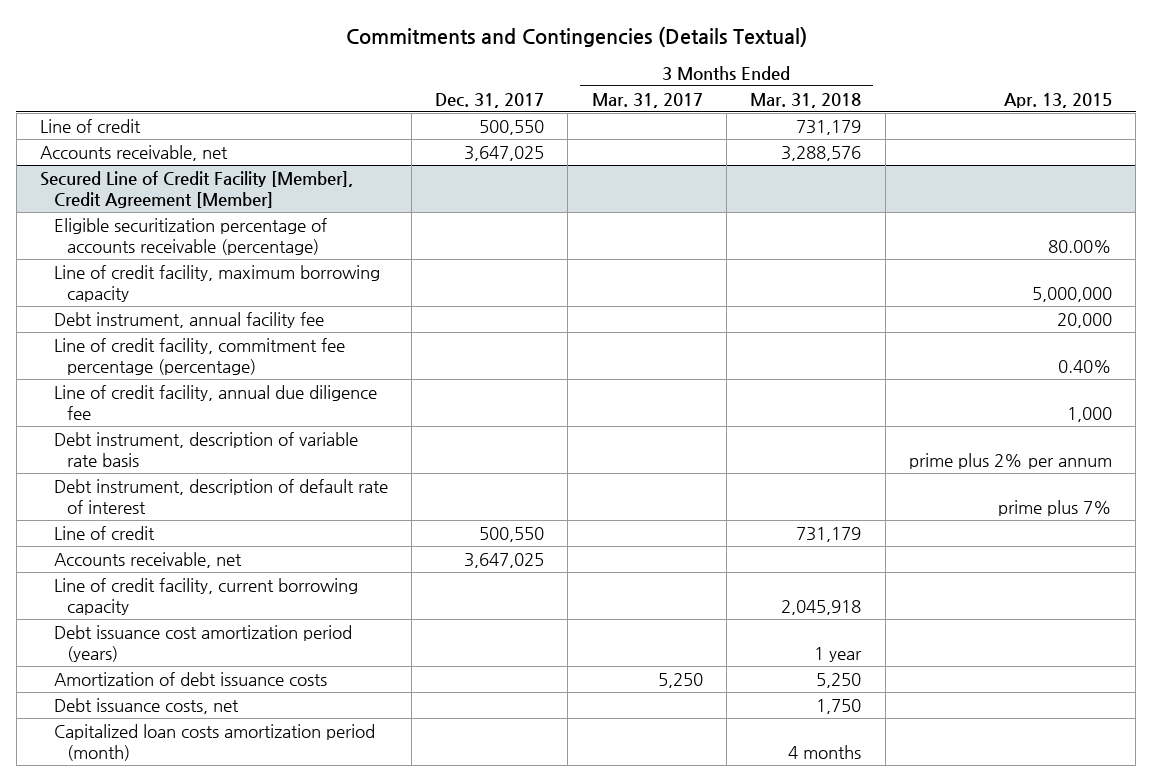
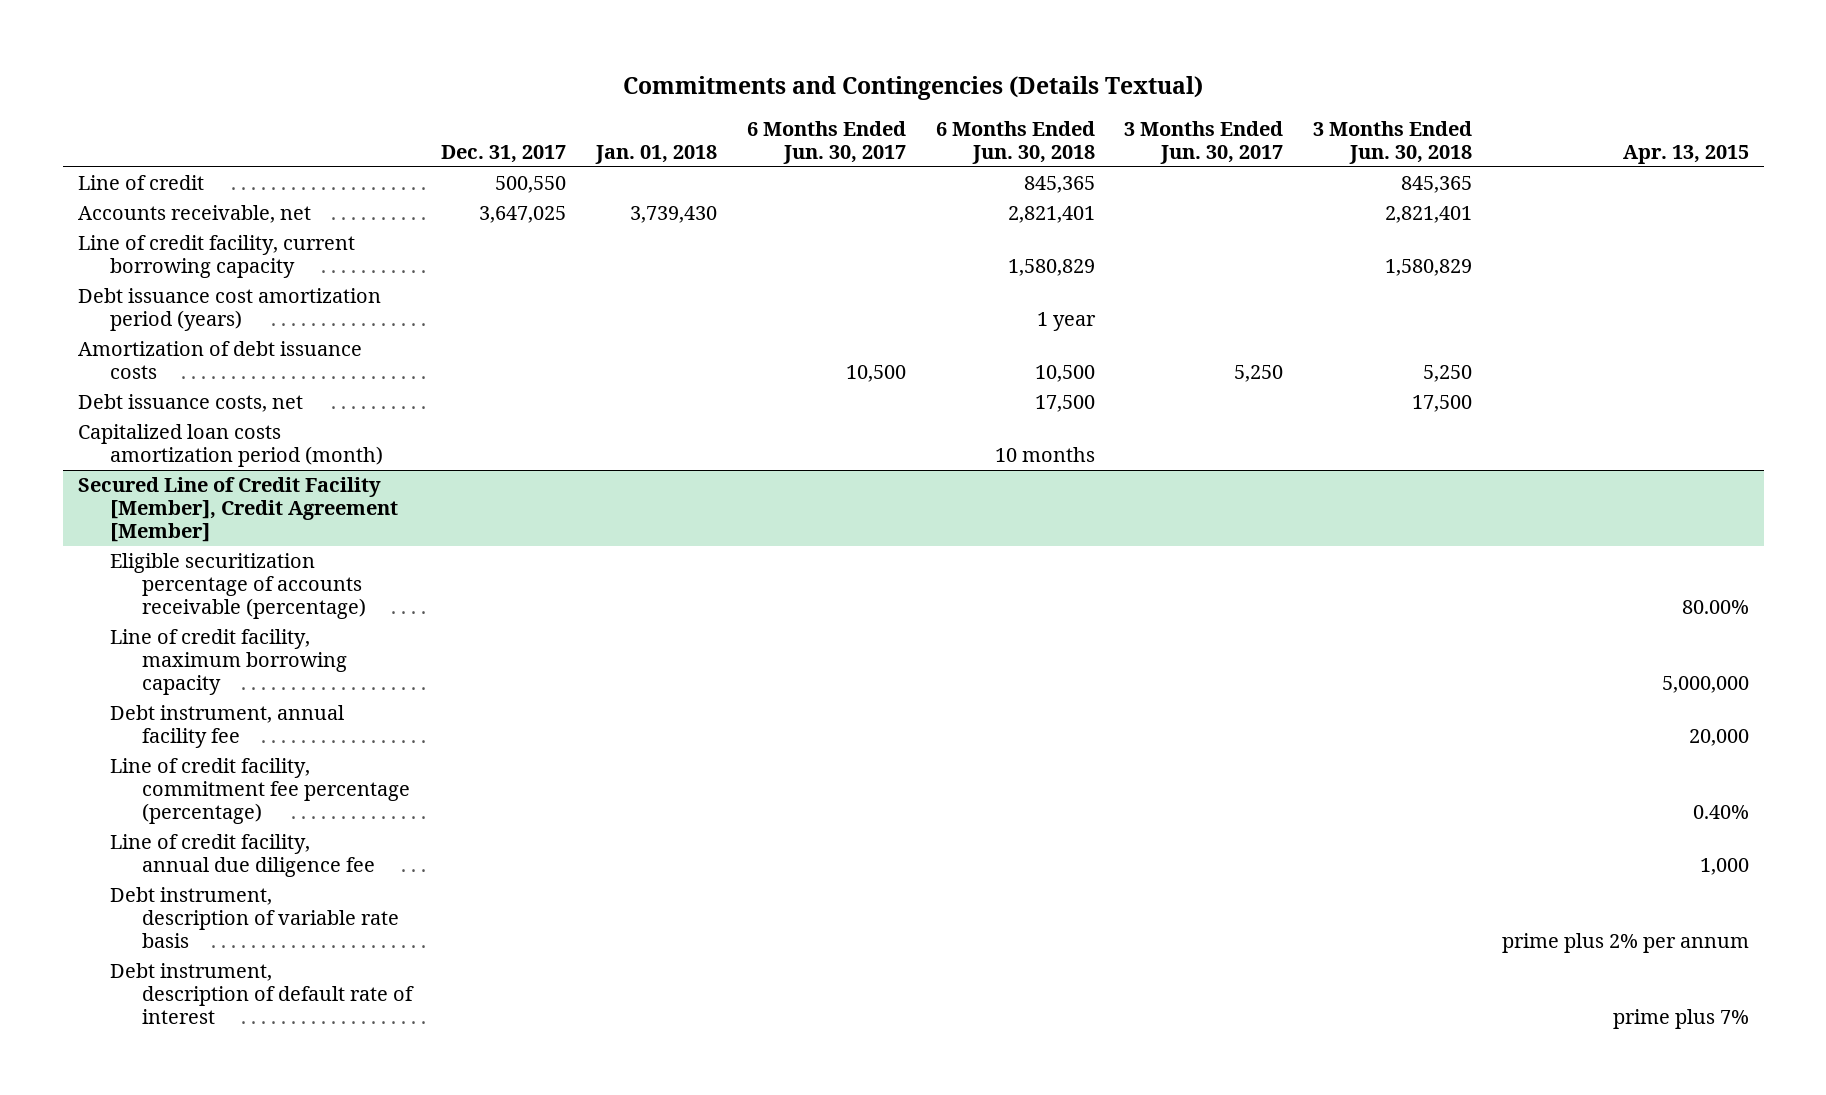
- | Dec. 31, 2017 | 3 Months Ended Mar. 31, 2017 | 3 Months Ended Mar. 31, 2018 | Apr. 13, 2015
+ | Dec. 31, 2017 | Jan. 01, 2018 | 6 Months Ended Jun. 30, 2017 | 6 Months Ended Jun. 30, 2018 | 3 Months Ended Jun. 30, 2017 | 3 Months Ended Jun. 30, 2018 | Apr. 13, 2015
+ Line of credit facility, current borrowing capacity | | | | 1,580,829 | | 1,580,829 |
+ Debt issuance cost amortization period (years) | | | | 1 year | | |
+ Amortization of debt issuance costs | | | 10,500 | 10,500 | 5,250 | 5,250 |
+ Debt issuance costs, net | | | | 17,500 | | 17,500 |
+ Capitalized loan costs amortization period (month) | | | | 10 months | | |
@ Secured Line of Credit Facility [Member], Credit Agreement [Member]
- Line of credit | 500,550 | | 731,179 |
- Accounts receivable, net | 3,647,025 | | |
- Line of credit facility, current borrowing capacity | | | 2,045,918 |
- Debt issuance cost amortization period (years) | | | 1 year |
- Amortization of debt issuance costs | | 5,250 | 5,250 |
- Debt issuance costs, net | | | 1,750 |
- Capitalized loan costs amortization period (month) | | | 4 months |

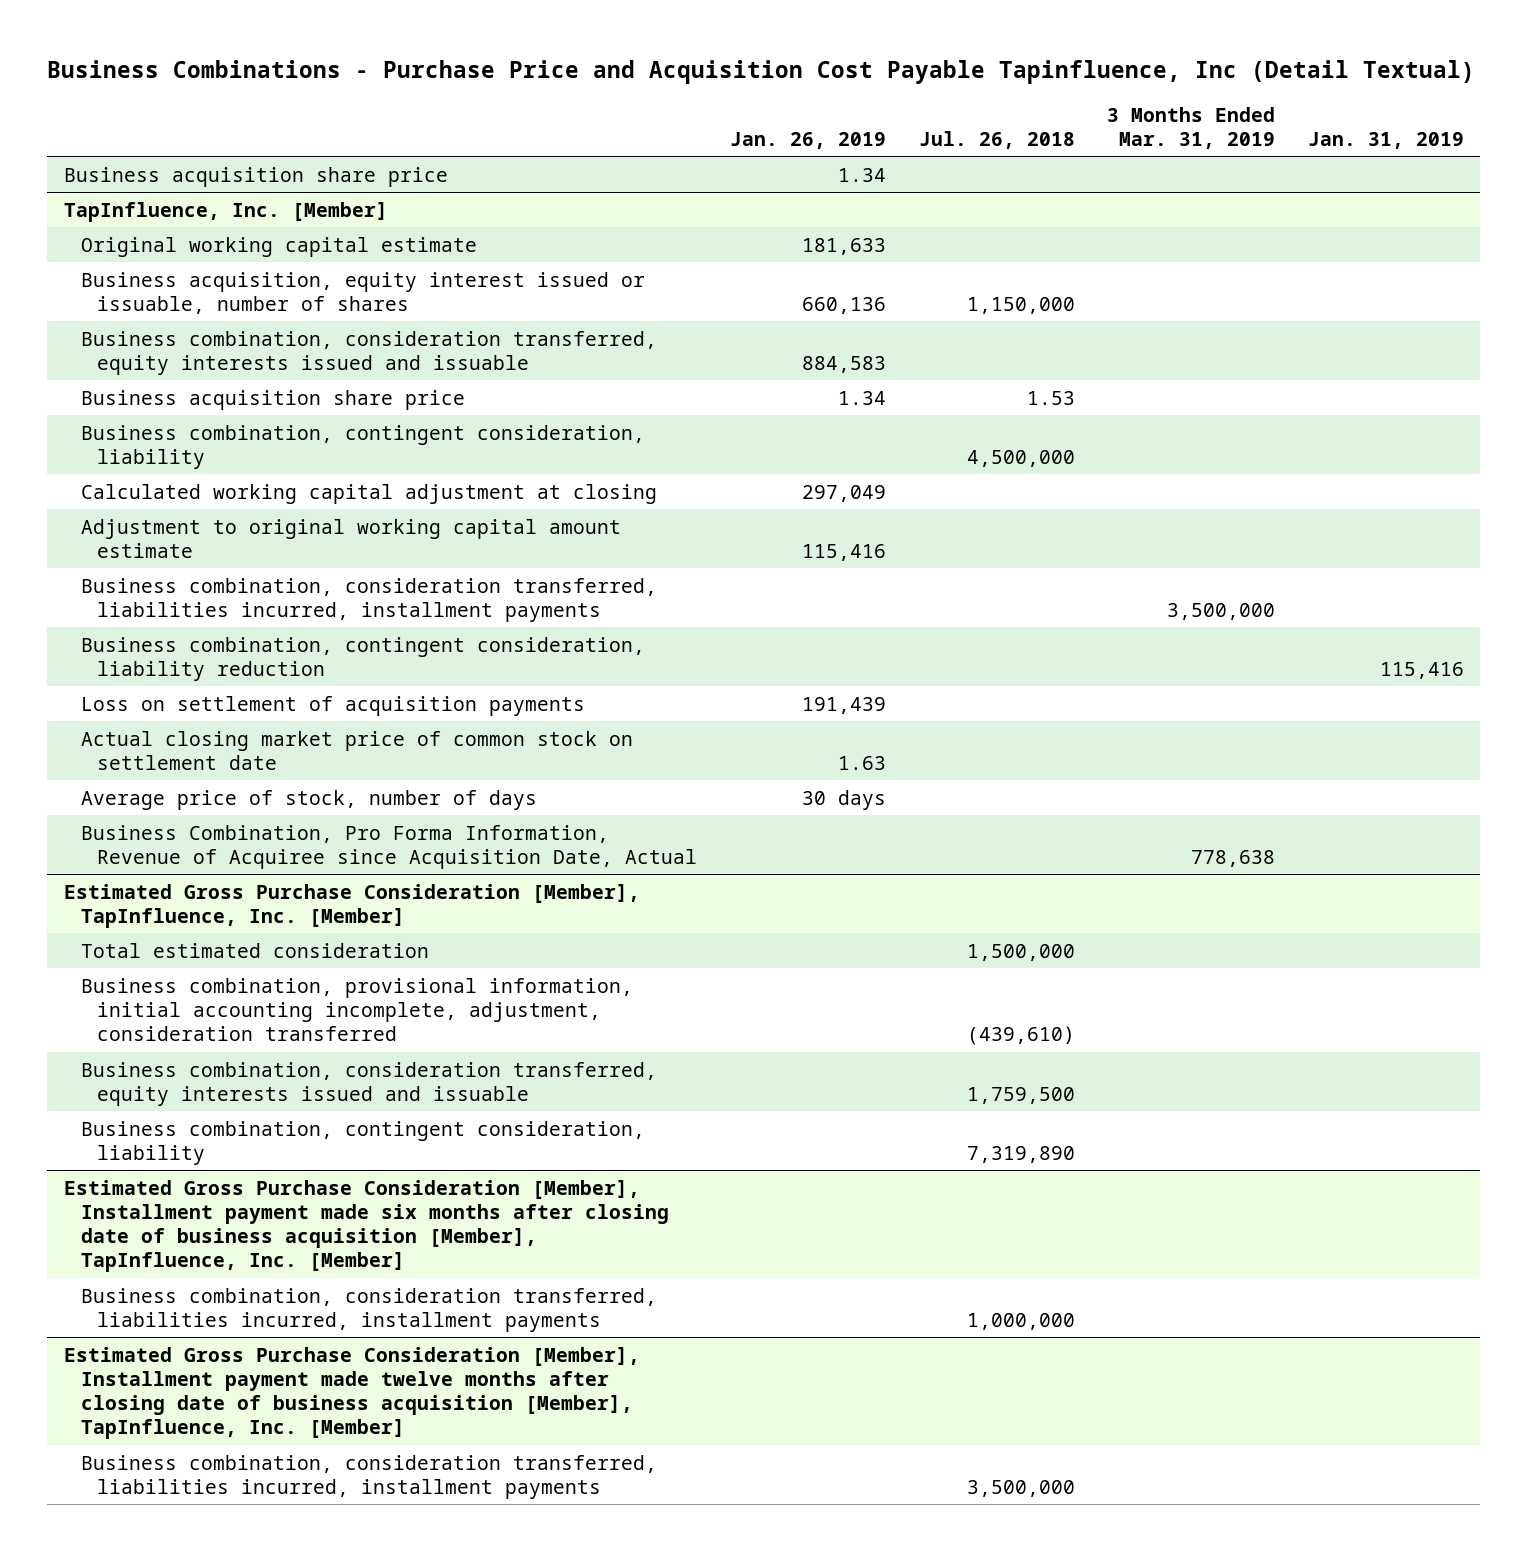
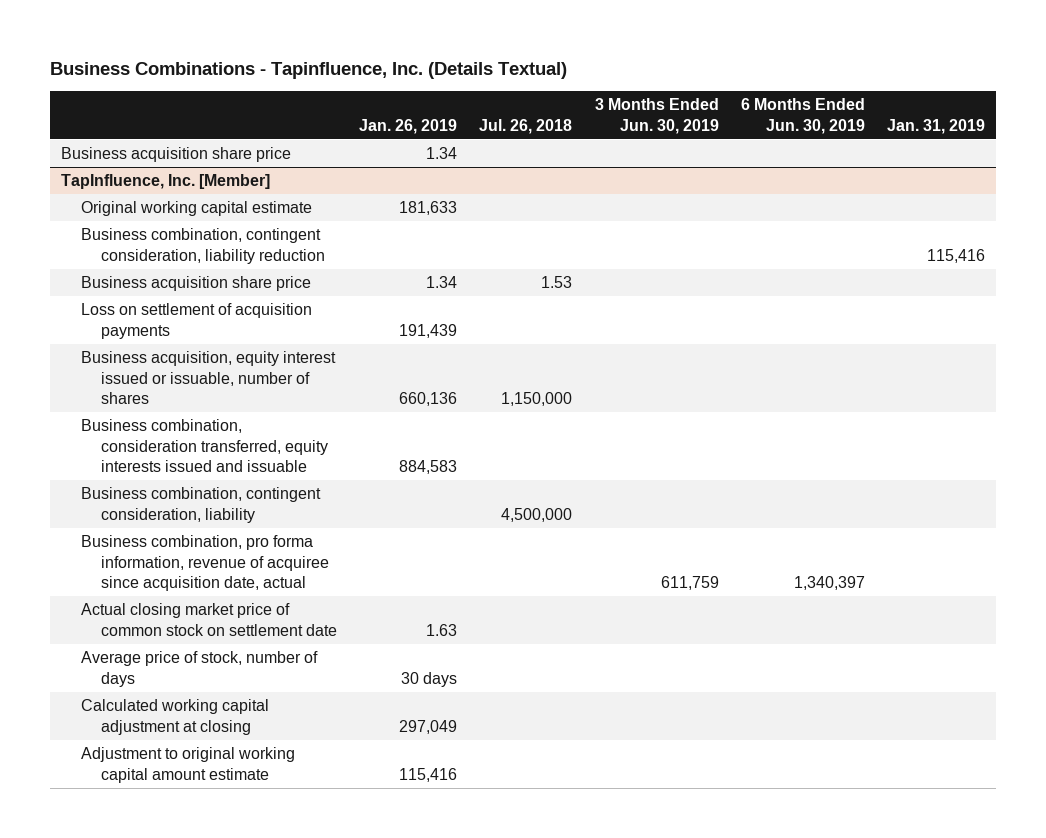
- Business Combinations - Purchase Price and Acquisition Cost Payable Tapinfluence, Inc (Detail Textual)
+ Business Combinations - Tapinfluence, Inc. (Details Textual)
- | Jan. 26, 2019 | Jul. 26, 2018 | 3 Months Ended Mar. 31, 2019 | Jan. 31, 2019
+ | Jan. 26, 2019 | Jul. 26, 2018 | 3 Months Ended Jun. 30, 2019 | 6 Months Ended Jun. 30, 2019 | Jan. 31, 2019
@ TapInfluence, Inc. [Member]
moved up: Business combination, contingent consideration, liability reduction | | | | | 115,416
moved up: Business acquisition share price | 1.34 | 1.53 | | |
moved up: Loss on settlement of acquisition payments | 191,439 | | | |
- Business combination, consideration transferred, liabilities incurred, installment payments | | | 3,500,000 |
+ Business combination, pro forma information, revenue of acquiree since acquisition date, actual | | | 611,759 | 1,340,397 |
- Business Combination, Pro Forma Information, Revenue of Acquiree since Acquisition Date, Actual | | | 778,638 |
- Estimated Gross Purchase Consideration [Member], TapInfluence, Inc. [Member]
- Total estimated consideration | | 1,500,000 | |
- Business combination, provisional information, initial accounting incomplete, adjustment, consideration transferred | | (439,610) | |
- Business combination, consideration transferred, equity interests issued and issuable | | 1,759,500 | |
- Business combination, contingent consideration, liability | | 7,319,890 | |
- Estimated Gross Purchase Consideration [Member], Installment payment made six months after closing date of business acquisition [Member], TapInfluence, Inc. [Member]
- Business combination, consideration transferred, liabilities incurred, installment payments | | 1,000,000 | |
- Estimated Gross Purchase Consideration [Member], Installment payment made twelve months after closing date of business acquisition [Member], TapInfluence, Inc. [Member]
- Business combination, consideration transferred, liabilities incurred, installment payments | | 3,500,000 | |
@ TapInfluence, Inc. [Member]
moved down: Calculated working capital adjustment at closing | 297,049 | | | |
moved down: Adjustment to original working capital amount estimate | 115,416 | | | |

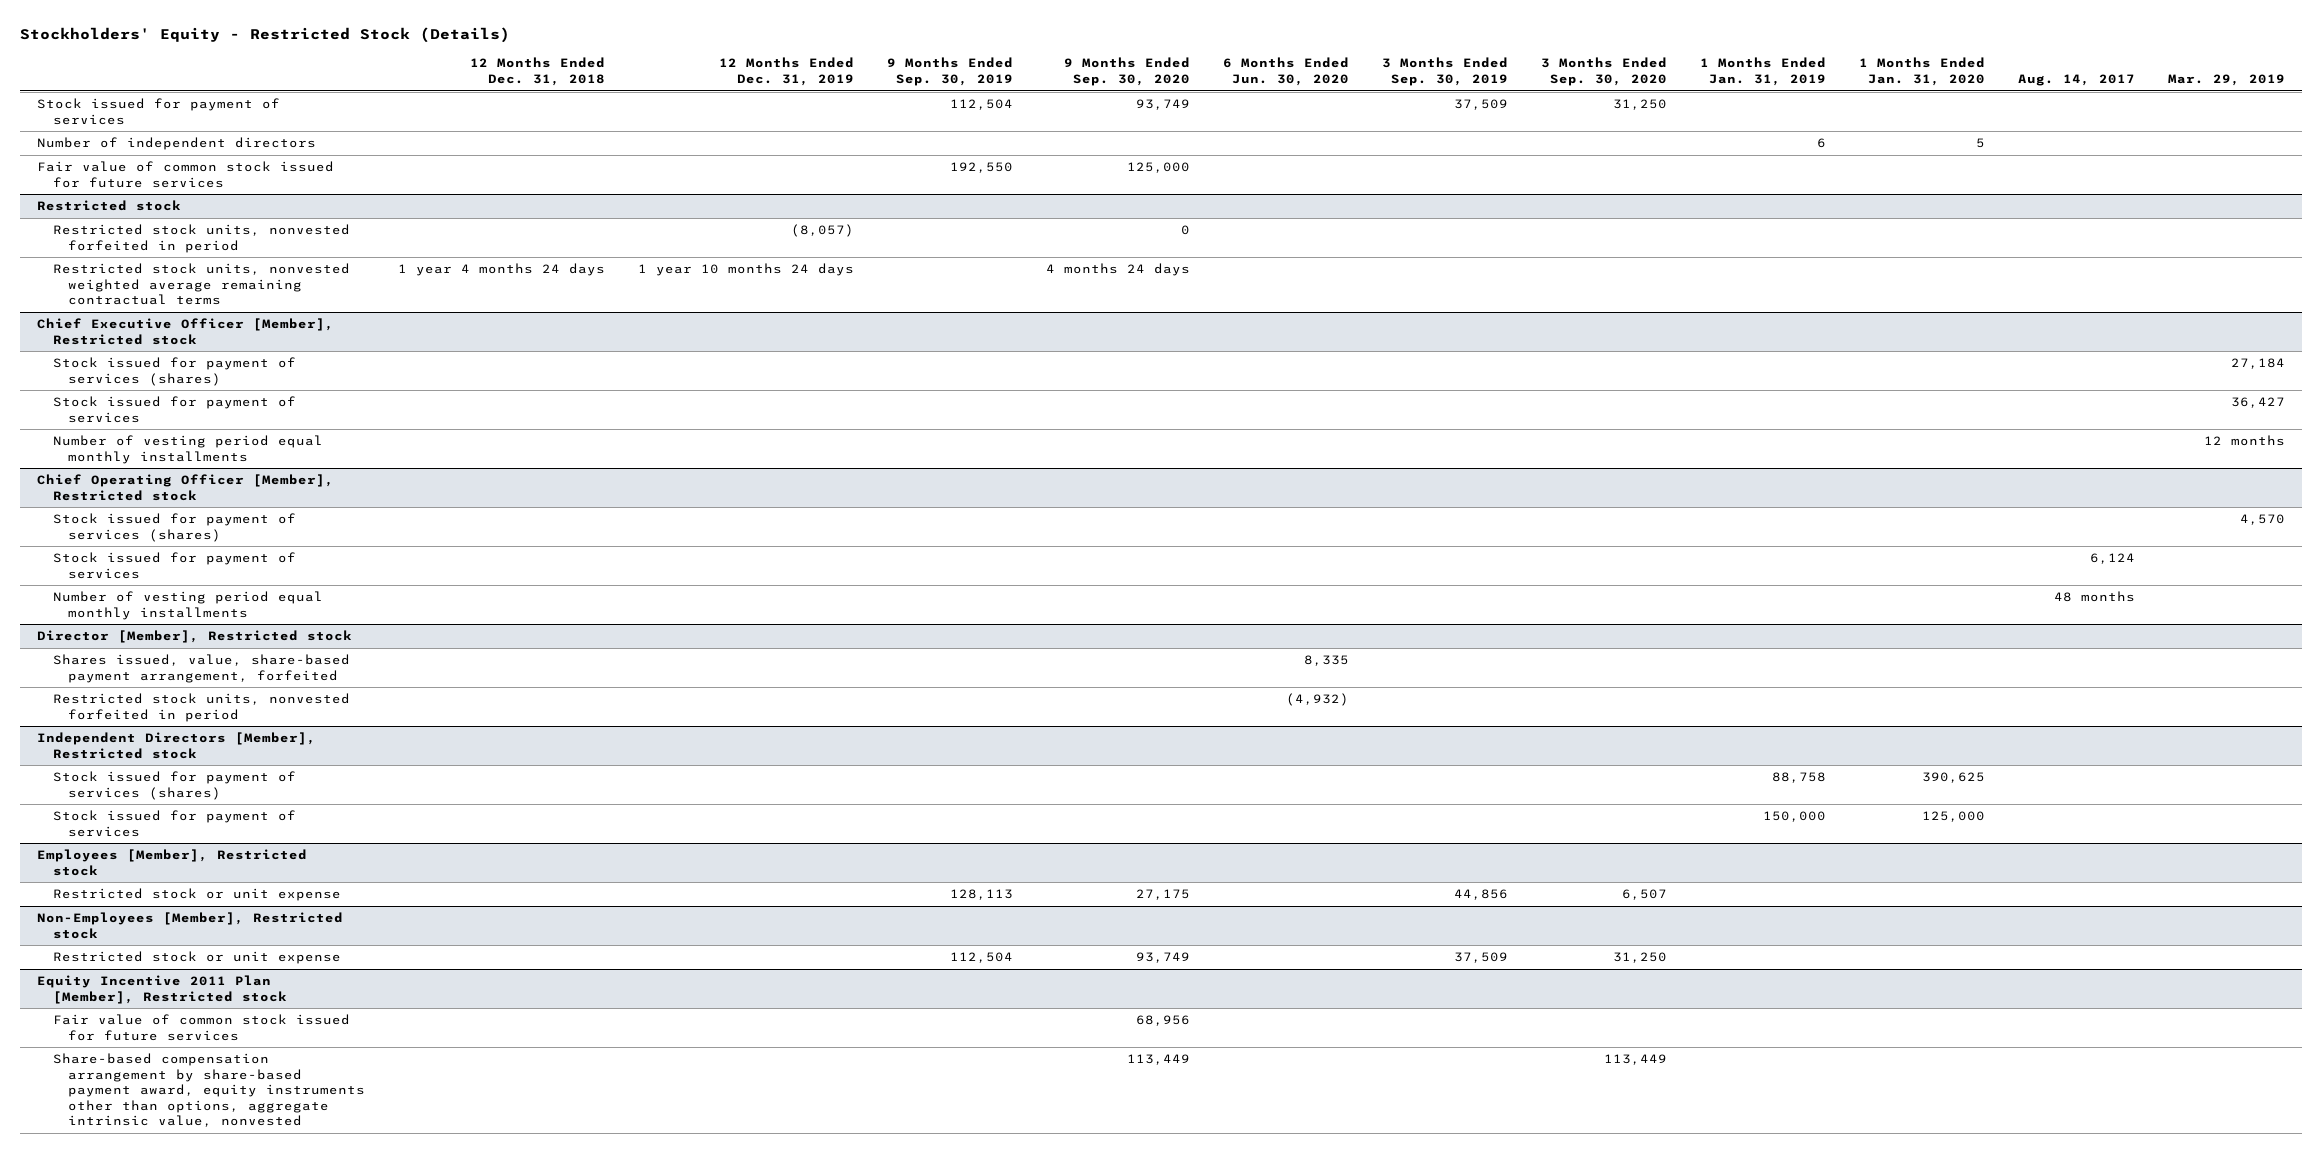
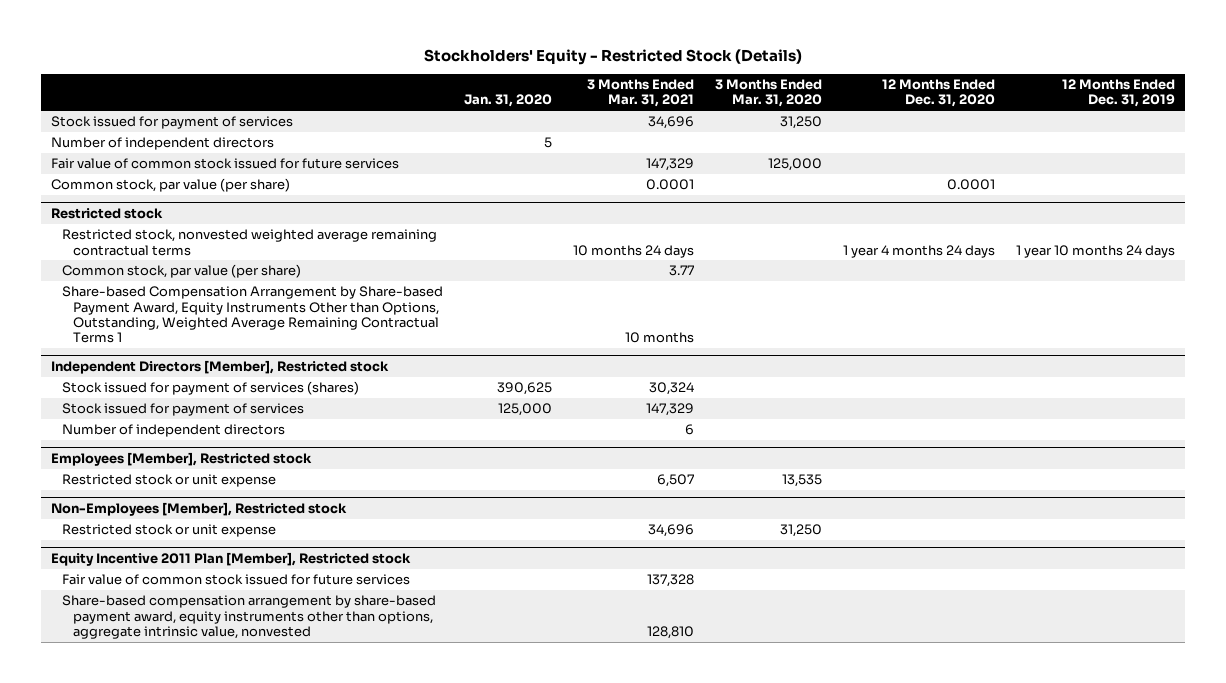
- | 12 Months Ended Dec. 31, 2018 | 12 Months Ended Dec. 31, 2019 | 9 Months Ended Sep. 30, 2019 | 9 Months Ended Sep. 30, 2020 | 6 Months Ended Jun. 30, 2020 | 3 Months Ended Sep. 30, 2019 | 3 Months Ended Sep. 30, 2020 | 1 Months Ended Jan. 31, 2019 | 1 Months Ended Jan. 31, 2020 | Aug. 14, 2017 | Mar. 29, 2019
+ | Jan. 31, 2020 | 3 Months Ended Mar. 31, 2021 | 3 Months Ended Mar. 31, 2020 | 12 Months Ended Dec. 31, 2020 | 12 Months Ended Dec. 31, 2019
+ Common stock, par value (per share) | | 0.0001 | | 0.0001 |
@ Restricted stock
- Restricted stock units, nonvested forfeited in period | | (8,057) | | 0 | | | | | | |
- Restricted stock units, nonvested weighted average remaining contractual terms | 1 year 4 months 24 days | 1 year 10 months 24 days | | 4 months 24 days | | | | | | |
- Chief Executive Officer [Member], Restricted stock
- Stock issued for payment of services (shares) | | | | | | | | | | | 27,184
- Stock issued for payment of services | | | | | | | | | | | 36,427
- Number of vesting period equal monthly installments | | | | | | | | | | | 12 months
- Chief Operating Officer [Member], Restricted stock
- Stock issued for payment of services (shares) | | | | | | | | | | | 4,570
- Stock issued for payment of services | | | | | | | | | | 6,124 |
- Number of vesting period equal monthly installments | | | | | | | | | | 48 months |
- Director [Member], Restricted stock
- Shares issued, value, share-based payment arrangement, forfeited | | | | | 8,335 | | | | | |
- Restricted stock units, nonvested forfeited in period | | | | | (4,932) | | | | | |
@ Restricted stock
+ Restricted stock, nonvested weighted average remaining contractual terms | | 10 months 24 days | | 1 year 4 months 24 days | 1 year 10 months 24 days
+ Common stock, par value (per share) | | 3.77 | | |
+ Share-based Compensation Arrangement by Share-based Payment Award, Equity Instruments Other than Options, Outstanding, Weighted Average Remaining Contractual Terms 1 | | 10 months | | |
@ Independent Directors [Member], Restricted stock
+ Number of independent directors | | 6 | | |

